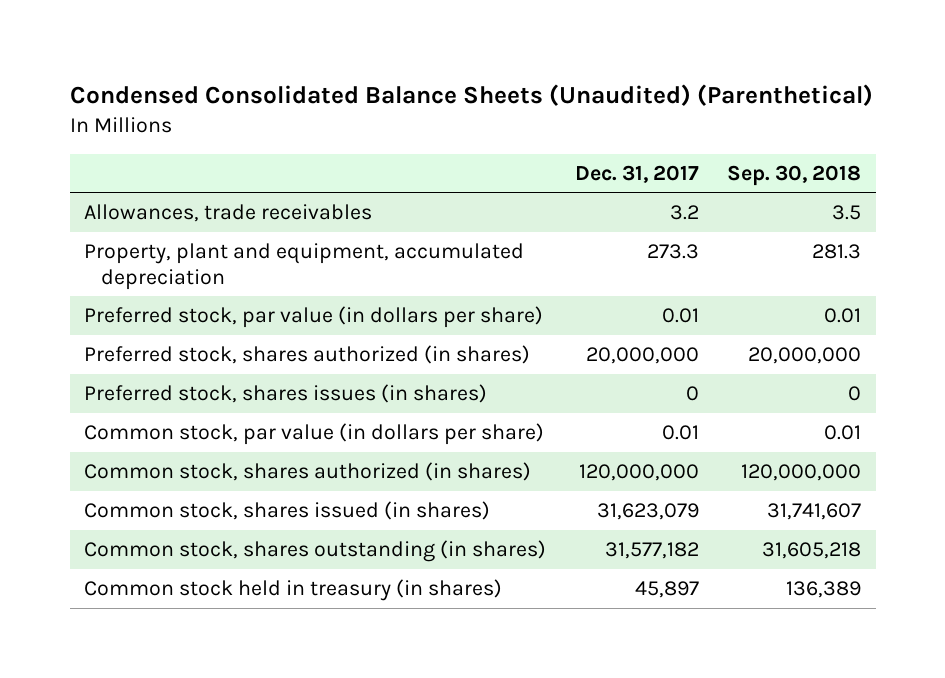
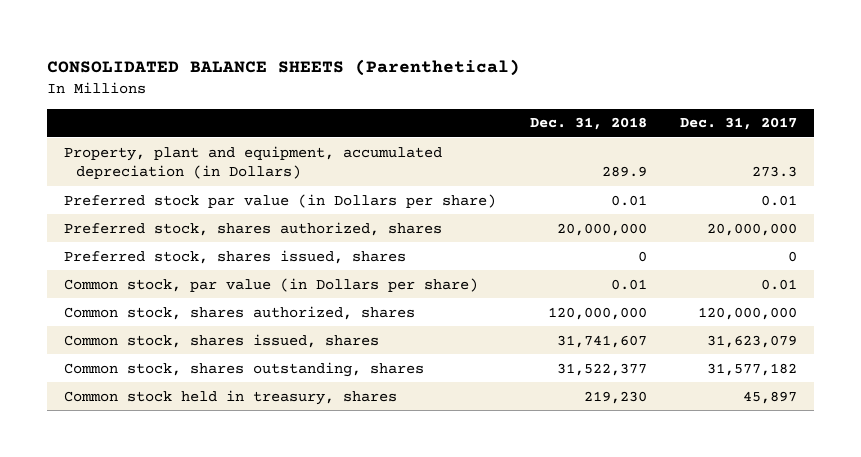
- Condensed Consolidated Balance Sheets (Unaudited) (Parenthetical)
+ CONSOLIDATED BALANCE SHEETS (Parenthetical)
- | Dec. 31, 2017 | Sep. 30, 2018
+ | Dec. 31, 2018 | Dec. 31, 2017
- Allowances, trade receivables | 3.2 | 3.5
- Property, plant and equipment, accumulated depreciation | 273.3 | 281.3
- Preferred stock, par value (in dollars per share) | 0.01 | 0.01
- Preferred stock, shares authorized (in shares) | 20,000,000 | 20,000,000
- Preferred stock, shares issues (in shares) | 0 | 0
- Common stock, par value (in dollars per share) | 0.01 | 0.01
- Common stock, shares authorized (in shares) | 120,000,000 | 120,000,000
- Common stock, shares issued (in shares) | 31,623,079 | 31,741,607
- Common stock, shares outstanding (in shares) | 31,577,182 | 31,605,218
- Common stock held in treasury (in shares) | 45,897 | 136,389
+ Property, plant and equipment, accumulated depreciation (in Dollars) | 289.9 | 273.3
+ Preferred stock par value (in Dollars per share) | 0.01 | 0.01
+ Preferred stock, shares authorized, shares | 20,000,000 | 20,000,000
+ Preferred stock, shares issued, shares | 0 | 0
+ Common stock, par value (in Dollars per share) | 0.01 | 0.01
+ Common stock, shares authorized, shares | 120,000,000 | 120,000,000
+ Common stock, shares issued, shares | 31,741,607 | 31,623,079
+ Common stock, shares outstanding, shares | 31,522,377 | 31,577,182
+ Common stock held in treasury, shares | 219,230 | 45,897

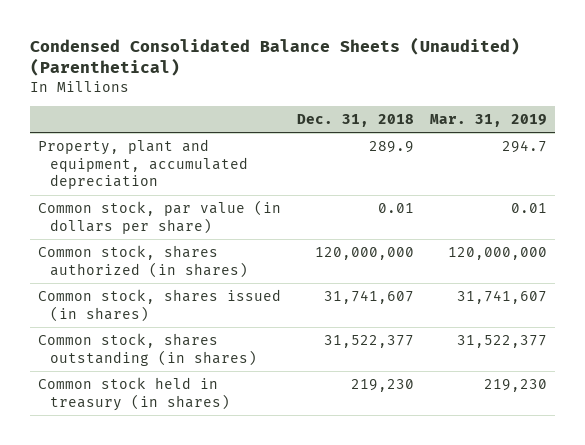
- CONSOLIDATED BALANCE SHEETS (Parenthetical)
+ Condensed Consolidated Balance Sheets (Unaudited) (Parenthetical)
- | Dec. 31, 2018 | Dec. 31, 2017
+ | Dec. 31, 2018 | Mar. 31, 2019
- Property, plant and equipment, accumulated depreciation (in Dollars) | 289.9 | 273.3
- Preferred stock par value (in Dollars per share) | 0.01 | 0.01
- Preferred stock, shares authorized, shares | 20,000,000 | 20,000,000
- Preferred stock, shares issued, shares | 0 | 0
- Common stock, par value (in Dollars per share) | 0.01 | 0.01
- Common stock, shares authorized, shares | 120,000,000 | 120,000,000
- Common stock, shares issued, shares | 31,741,607 | 31,623,079
- Common stock, shares outstanding, shares | 31,522,377 | 31,577,182
- Common stock held in treasury, shares | 219,230 | 45,897
+ Property, plant and equipment, accumulated depreciation | 289.9 | 294.7
+ Common stock, par value (in dollars per share) | 0.01 | 0.01
+ Common stock, shares authorized (in shares) | 120,000,000 | 120,000,000
+ Common stock, shares issued (in shares) | 31,741,607 | 31,741,607
+ Common stock, shares outstanding (in shares) | 31,522,377 | 31,522,377
+ Common stock held in treasury (in shares) | 219,230 | 219,230

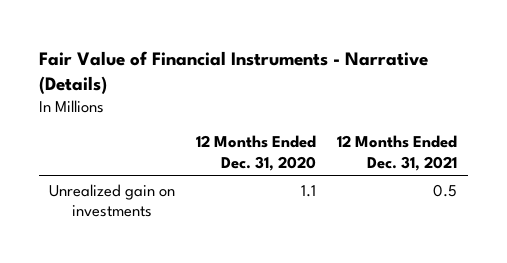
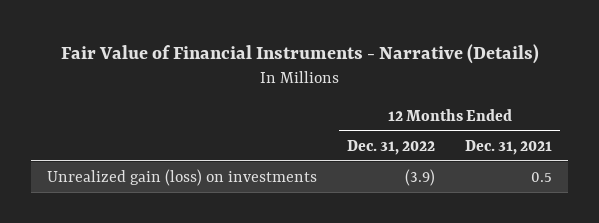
- | 12 Months Ended Dec. 31, 2020 | 12 Months Ended Dec. 31, 2021
+ | 12 Months Ended Dec. 31, 2022 | 12 Months Ended Dec. 31, 2021
- Unrealized gain on investments | 1.1 | 0.5
+ Unrealized gain (loss) on investments | (3.9) | 0.5

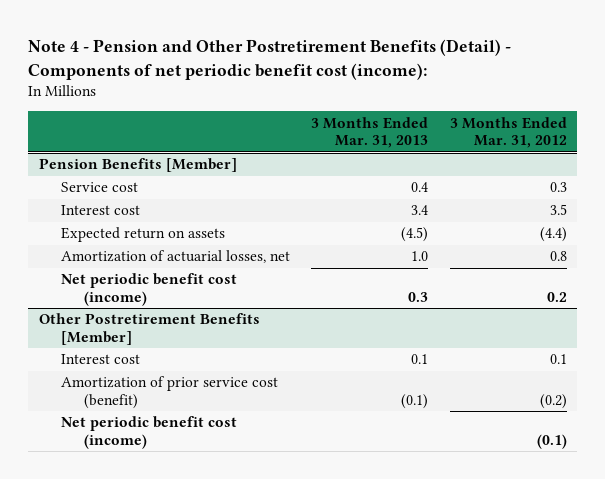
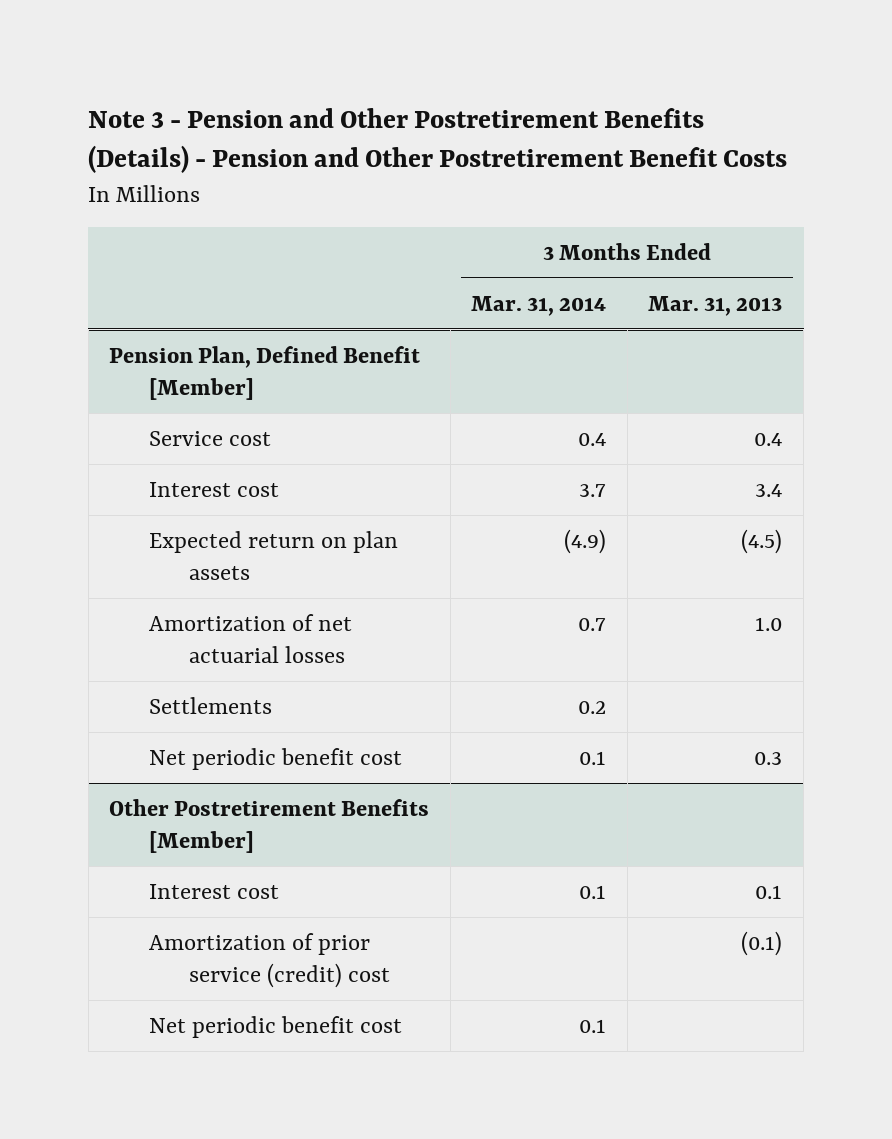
- Note 4 - Pension and Other Postretirement Benefits (Detail) - Components of net periodic benefit cost (income):
+ Note 3 - Pension and Other Postretirement Benefits (Details) - Pension and Other Postretirement Benefit Costs
- | 3 Months Ended Mar. 31, 2013 | 3 Months Ended Mar. 31, 2012
+ | 3 Months Ended Mar. 31, 2014 | 3 Months Ended Mar. 31, 2013
- Pension Benefits [Member]
+ Pension Plan, Defined Benefit [Member]
- Expected return on assets | (4.5) | (4.4)
- Amortization of actuarial losses, net | 1.0 | 0.8
- Net periodic benefit cost (income) | 0.3 | 0.2
+ Expected return on plan assets | (4.9) | (4.5)
+ Amortization of net actuarial losses | 0.7 | 1.0
+ Settlements | 0.2 |
+ Net periodic benefit cost | 0.1 | 0.3
@ Other Postretirement Benefits [Member]
- Amortization of prior service cost (benefit) | (0.1) | (0.2)
- Net periodic benefit cost (income) | | (0.1)
+ Amortization of prior service (credit) cost | | (0.1)
+ Net periodic benefit cost | 0.1 |

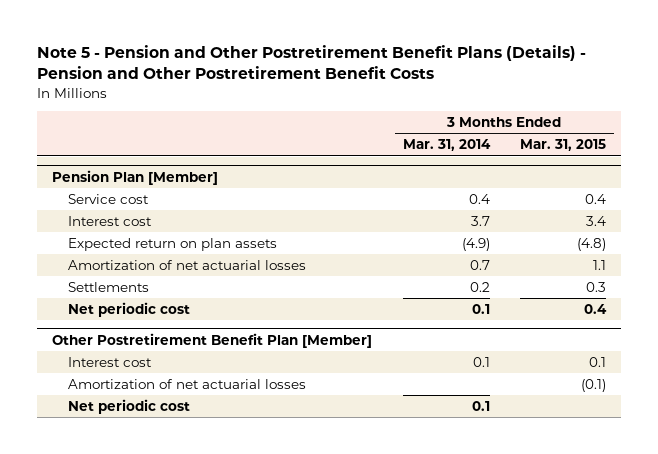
- Note 3 - Pension and Other Postretirement Benefits (Details) - Pension and Other Postretirement Benefit Costs
+ Note 5 - Pension and Other Postretirement Benefit Plans (Details) - Pension and Other Postretirement Benefit Costs
- | 3 Months Ended Mar. 31, 2014 | 3 Months Ended Mar. 31, 2013
+ | 3 Months Ended Mar. 31, 2014 | 3 Months Ended Mar. 31, 2015
- Pension Plan, Defined Benefit [Member]
+ Pension Plan [Member]
- Net periodic benefit cost | 0.1 | 0.3
- Other Postretirement Benefits [Member]
+ Net periodic cost | 0.1 | 0.4
+ Other Postretirement Benefit Plan [Member]
- Amortization of prior service (credit) cost | | (0.1)
- Net periodic benefit cost | 0.1 |
+ Amortization of net actuarial losses | | (0.1)
+ Net periodic cost | 0.1 |

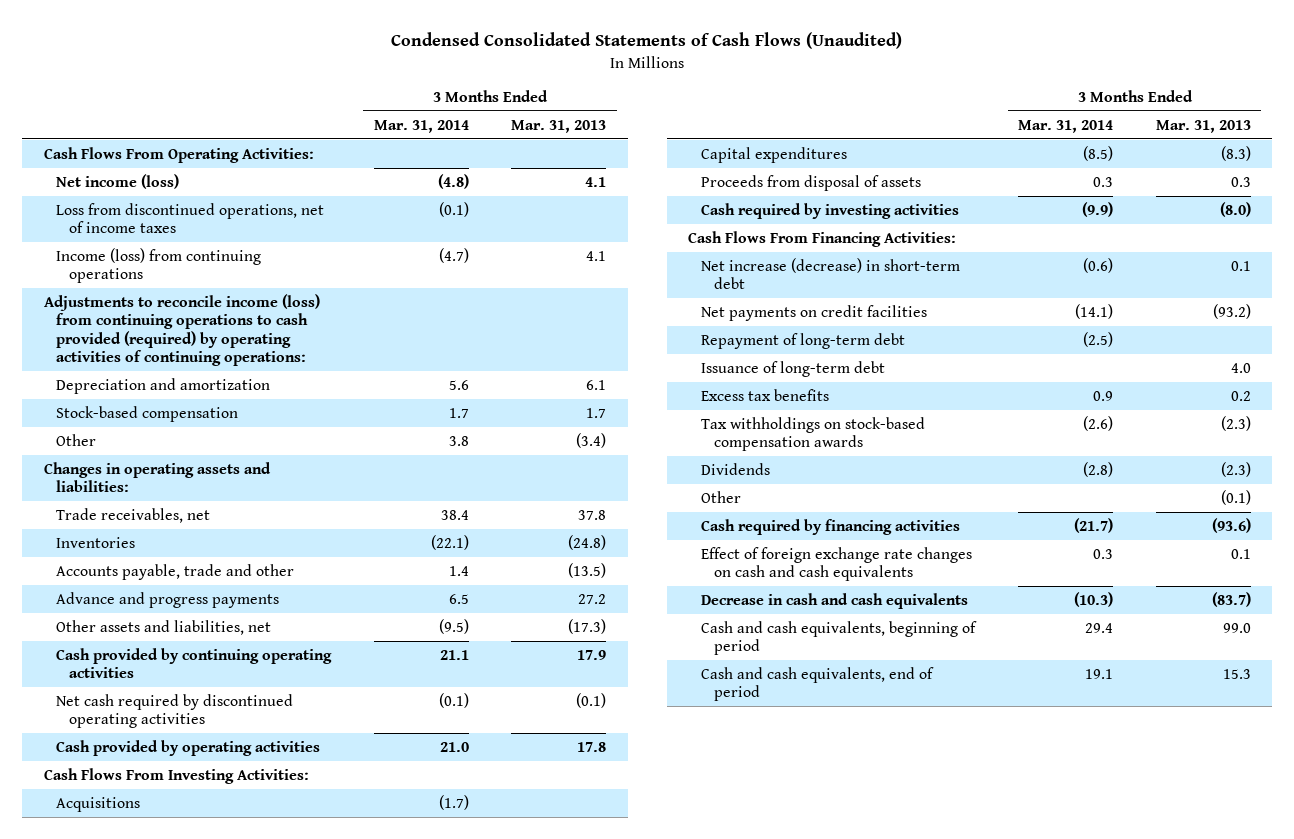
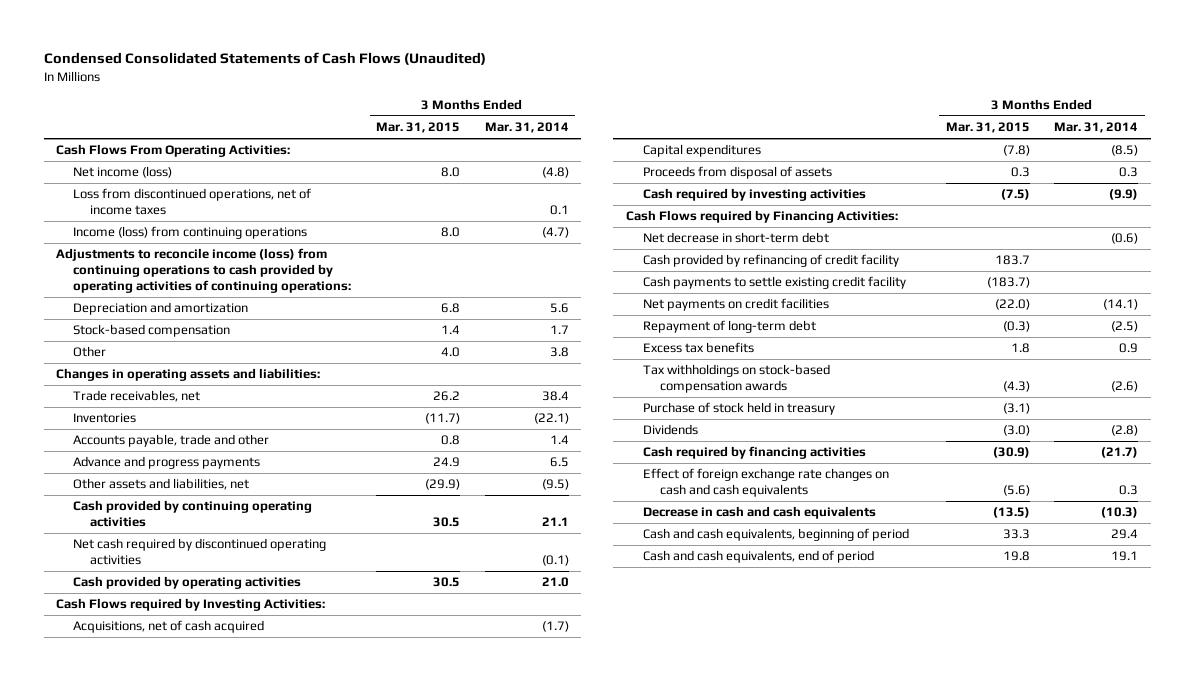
- | 3 Months Ended Mar. 31, 2014 | 3 Months Ended Mar. 31, 2013
+ | 3 Months Ended Mar. 31, 2015 | 3 Months Ended Mar. 31, 2014
- Loss from discontinued operations, net of income taxes | (0.1) |
+ Loss from discontinued operations, net of income taxes | | 0.1
- Adjustments to reconcile income (loss) from continuing operations to cash provided (required) by operating activities of continuing operations:
+ Adjustments to reconcile income (loss) from continuing operations to cash provided by operating activities of continuing operations:
- Cash Flows From Investing Activities:
- Acquisitions | (1.7) |
+ Cash Flows required by Investing Activities:
+ Acquisitions, net of cash acquired | | (1.7)
- Cash Flows From Financing Activities:
- Net increase (decrease) in short-term debt | (0.6) | 0.1
+ Cash Flows required by Financing Activities:
+ Net decrease in short-term debt | | (0.6)
+ Cash provided by refinancing of credit facility | 183.7 |
+ Cash payments to settle existing credit facility | (183.7) |
- Issuance of long-term debt | | 4.0
+ Purchase of stock held in treasury | (3.1) |
- Other | | (0.1)

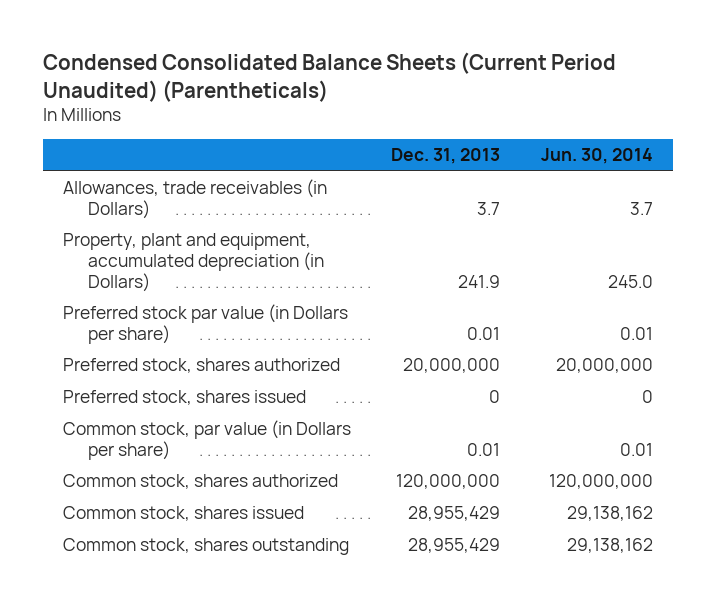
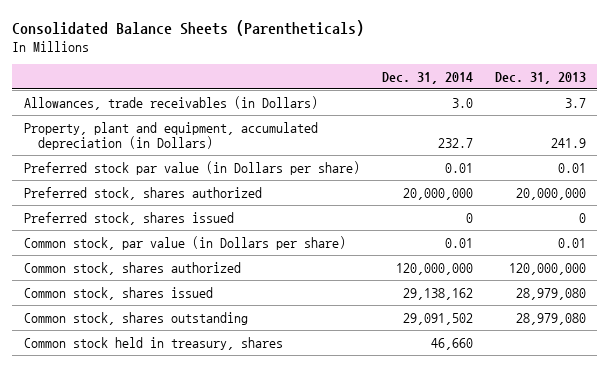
- Condensed Consolidated Balance Sheets (Current Period Unaudited) (Parentheticals)
+ Consolidated Balance Sheets (Parentheticals)
- | Dec. 31, 2013 | Jun. 30, 2014
+ | Dec. 31, 2014 | Dec. 31, 2013
- Common stock, shares issued | 28,955,429 | 29,138,162
- Common stock, shares outstanding | 28,955,429 | 29,138,162
+ Common stock, shares issued | 29,138,162 | 28,979,080
+ Common stock, shares outstanding | 29,091,502 | 28,979,080
+ Common stock held in treasury, shares | 46,660 |

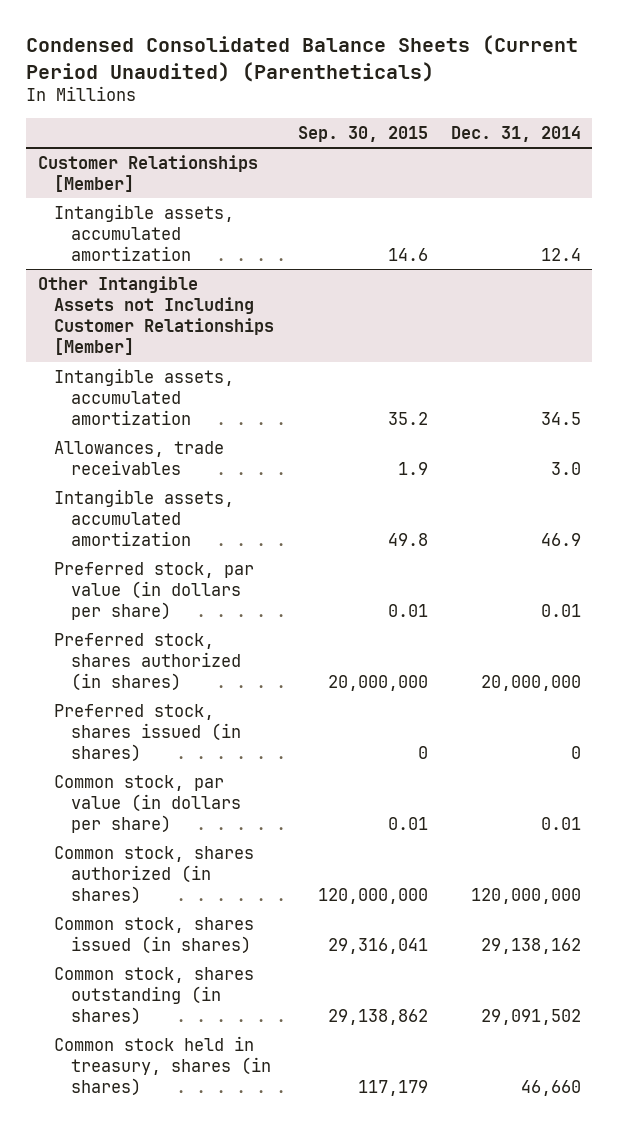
- Consolidated Balance Sheets (Parentheticals)
+ Condensed Consolidated Balance Sheets (Current Period Unaudited) (Parentheticals)
- | Dec. 31, 2014 | Dec. 31, 2013
+ | Sep. 30, 2015 | Dec. 31, 2014
- Allowances, trade receivables (in Dollars) | 3.0 | 3.7
- Property, plant and equipment, accumulated depreciation (in Dollars) | 232.7 | 241.9
- Preferred stock par value (in Dollars per share) | 0.01 | 0.01
- Preferred stock, shares authorized | 20,000,000 | 20,000,000
- Preferred stock, shares issued | 0 | 0
- Common stock, par value (in Dollars per share) | 0.01 | 0.01
- Common stock, shares authorized | 120,000,000 | 120,000,000
- Common stock, shares issued | 29,138,162 | 28,979,080
- Common stock, shares outstanding | 29,091,502 | 28,979,080
- Common stock held in treasury, shares | 46,660 |
+ Customer Relationships [Member]
+ Intangible assets, accumulated amortization | 14.6 | 12.4
+ Other Intangible Assets not Including Customer Relationships [Member]
+ Intangible assets, accumulated amortization | 35.2 | 34.5
+ Allowances, trade receivables | 1.9 | 3.0
+ Intangible assets, accumulated amortization | 49.8 | 46.9
+ Preferred stock, par value (in dollars per share) | 0.01 | 0.01
+ Preferred stock, shares authorized (in shares) | 20,000,000 | 20,000,000
+ Preferred stock, shares issued (in shares) | 0 | 0
+ Common stock, par value (in dollars per share) | 0.01 | 0.01
+ Common stock, shares authorized (in shares) | 120,000,000 | 120,000,000
+ Common stock, shares issued (in shares) | 29,316,041 | 29,138,162
+ Common stock, shares outstanding (in shares) | 29,138,862 | 29,091,502
+ Common stock held in treasury, shares (in shares) | 117,179 | 46,660

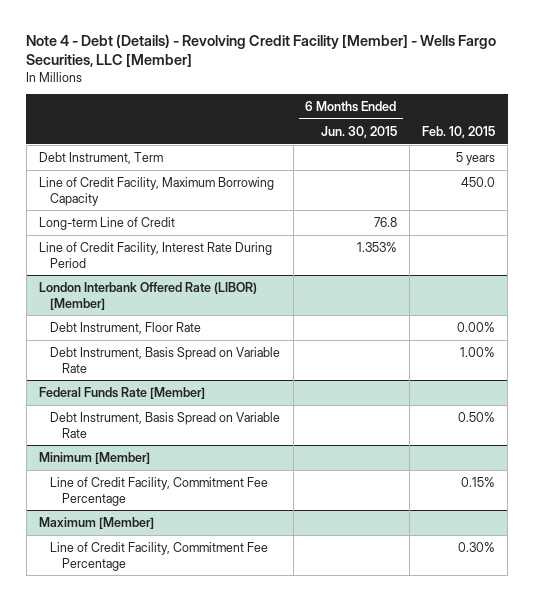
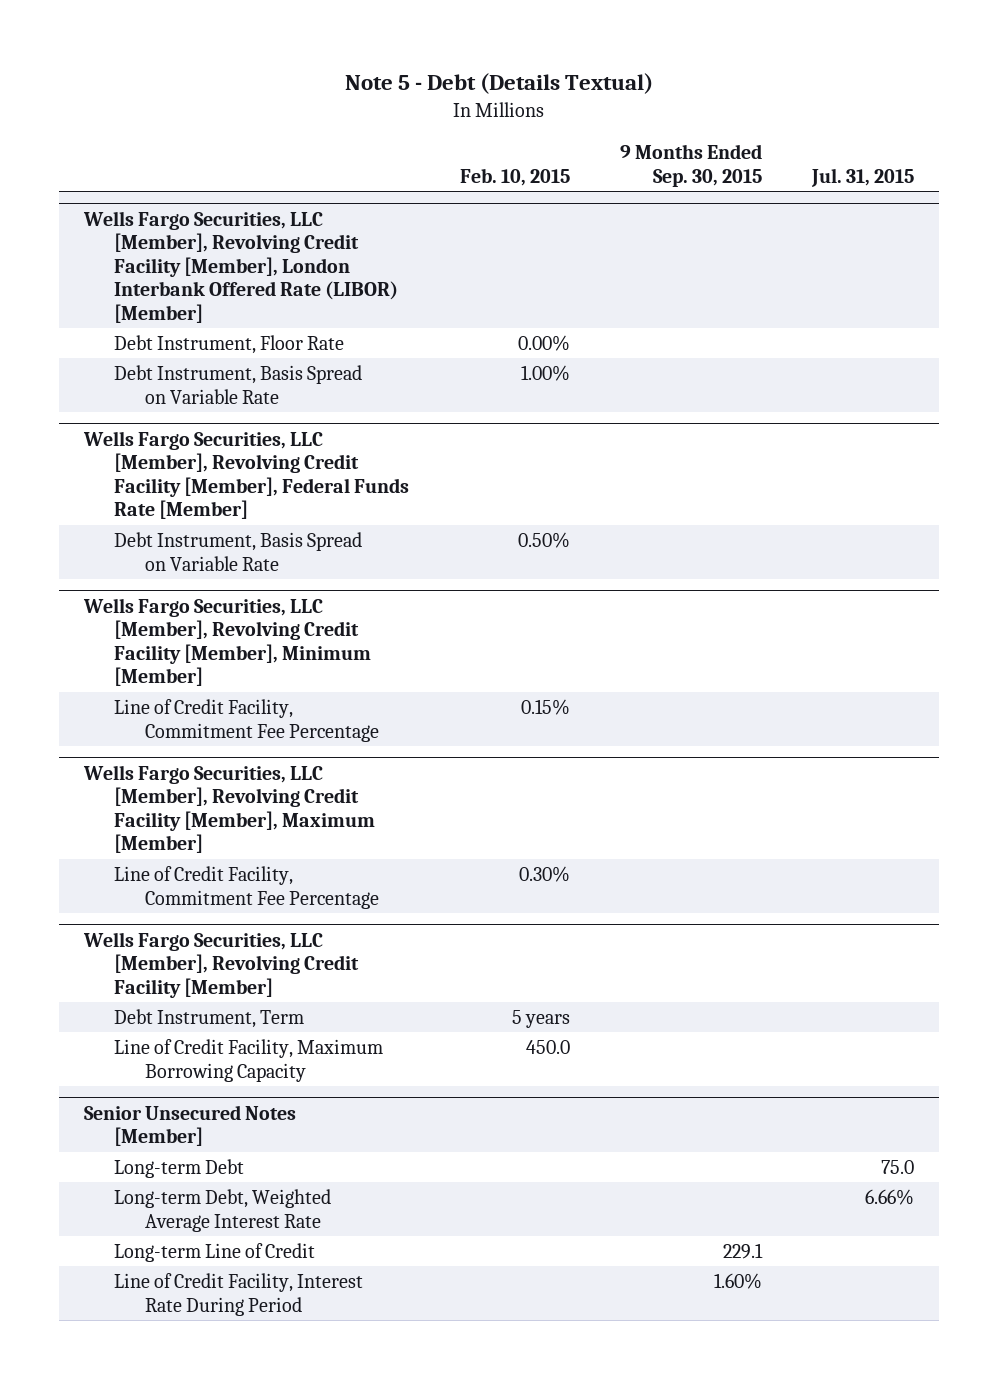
- Note 4 - Debt (Details) - Revolving Credit Facility [Member] - Wells Fargo Securities, LLC [Member]
+ Note 5 - Debt (Details Textual)
- | 6 Months Ended Jun. 30, 2015 | Feb. 10, 2015
+ | Feb. 10, 2015 | 9 Months Ended Sep. 30, 2015 | Jul. 31, 2015
- Debt Instrument, Term | | 5 years
- Line of Credit Facility, Maximum Borrowing Capacity | | 450.0
- Long-term Line of Credit | 76.8 |
- Line of Credit Facility, Interest Rate During Period | 1.353% |
- London Interbank Offered Rate (LIBOR) [Member]
+ Wells Fargo Securities, LLC [Member], Revolving Credit Facility [Member], London Interbank Offered Rate (LIBOR) [Member]
- Federal Funds Rate [Member]
+ Wells Fargo Securities, LLC [Member], Revolving Credit Facility [Member], Federal Funds Rate [Member]
- Minimum [Member]
+ Wells Fargo Securities, LLC [Member], Revolving Credit Facility [Member], Minimum [Member]
- Maximum [Member]
+ Wells Fargo Securities, LLC [Member], Revolving Credit Facility [Member], Maximum [Member]
+ Wells Fargo Securities, LLC [Member], Revolving Credit Facility [Member]
+ Debt Instrument, Term | 5 years | |
+ Line of Credit Facility, Maximum Borrowing Capacity | 450.0 | |
+ Senior Unsecured Notes [Member]
+ Long-term Debt | | | 75.0
+ Long-term Debt, Weighted Average Interest Rate | | | 6.66%
+ Long-term Line of Credit | | 229.1 |
+ Line of Credit Facility, Interest Rate During Period | | 1.60% |

